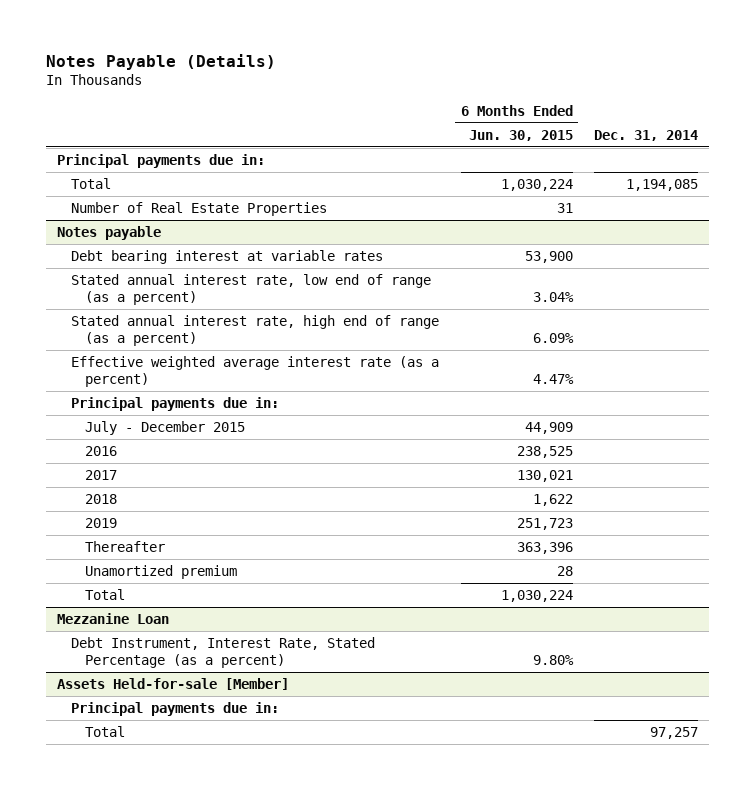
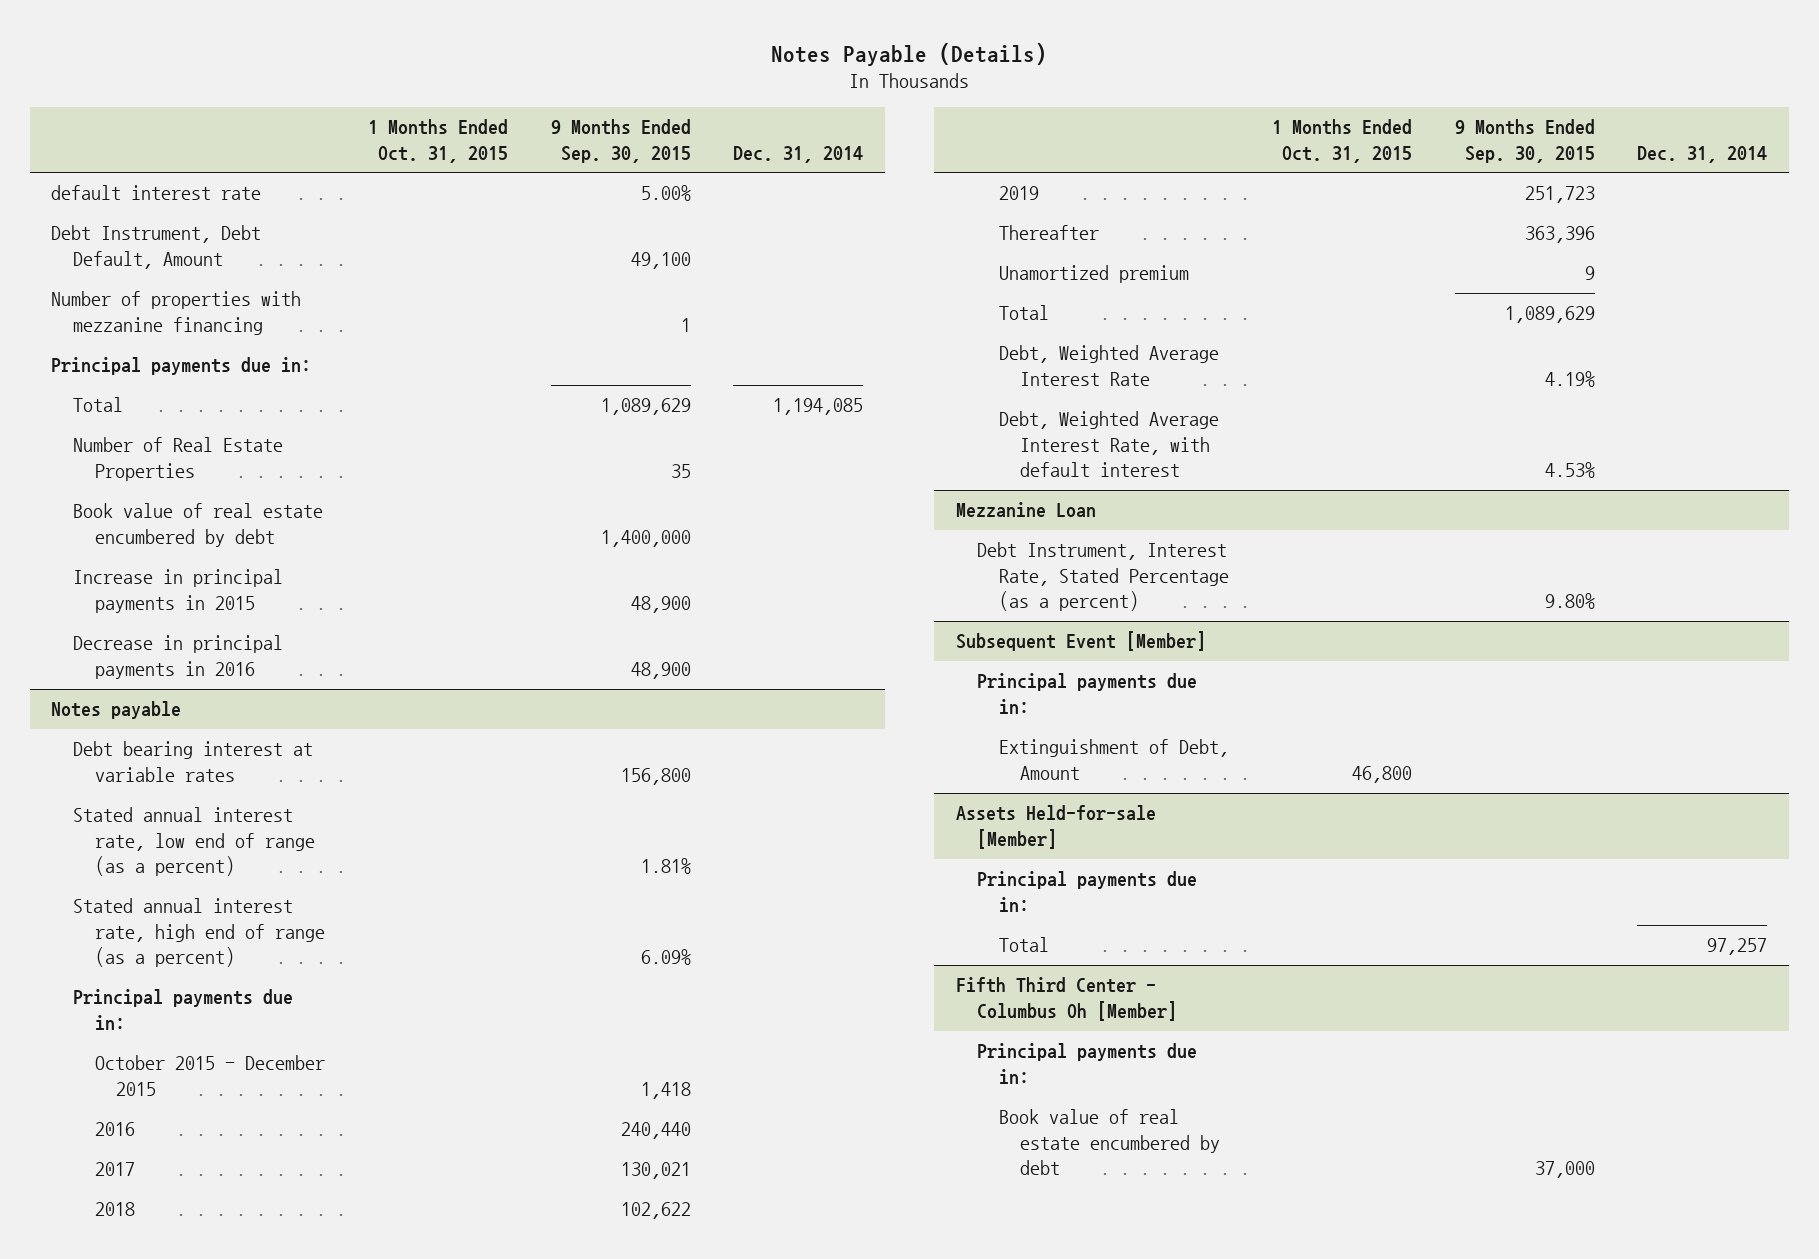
- | 6 Months Ended Jun. 30, 2015 | Dec. 31, 2014
+ | 1 Months Ended Oct. 31, 2015 | 9 Months Ended Sep. 30, 2015 | Dec. 31, 2014
+ default interest rate | | 5.00% |
+ Debt Instrument, Debt Default, Amount | | 49,100 |
+ Number of properties with mezzanine financing | | 1 |
+ Book value of real estate encumbered by debt | | 1,400,000 |
+ Increase in principal payments in 2015 | | 48,900 |
+ Decrease in principal payments in 2016 | | 48,900 |
@ Notes payable
- Effective weighted average interest rate (as a percent) | 4.47% |
- July - December 2015 | 44,909 |
+ October 2015 - December 2015 | | 1,418 |
+ Debt, Weighted Average Interest Rate | | 4.19% |
+ Debt, Weighted Average Interest Rate, with default interest | | 4.53% |
+ Subsequent Event [Member]
+ Principal payments due in:
+ Extinguishment of Debt, Amount | 46,800 | |
+ Fifth Third Center - Columbus Oh [Member]
+ Principal payments due in:
+ Book value of real estate encumbered by debt | | 37,000 |

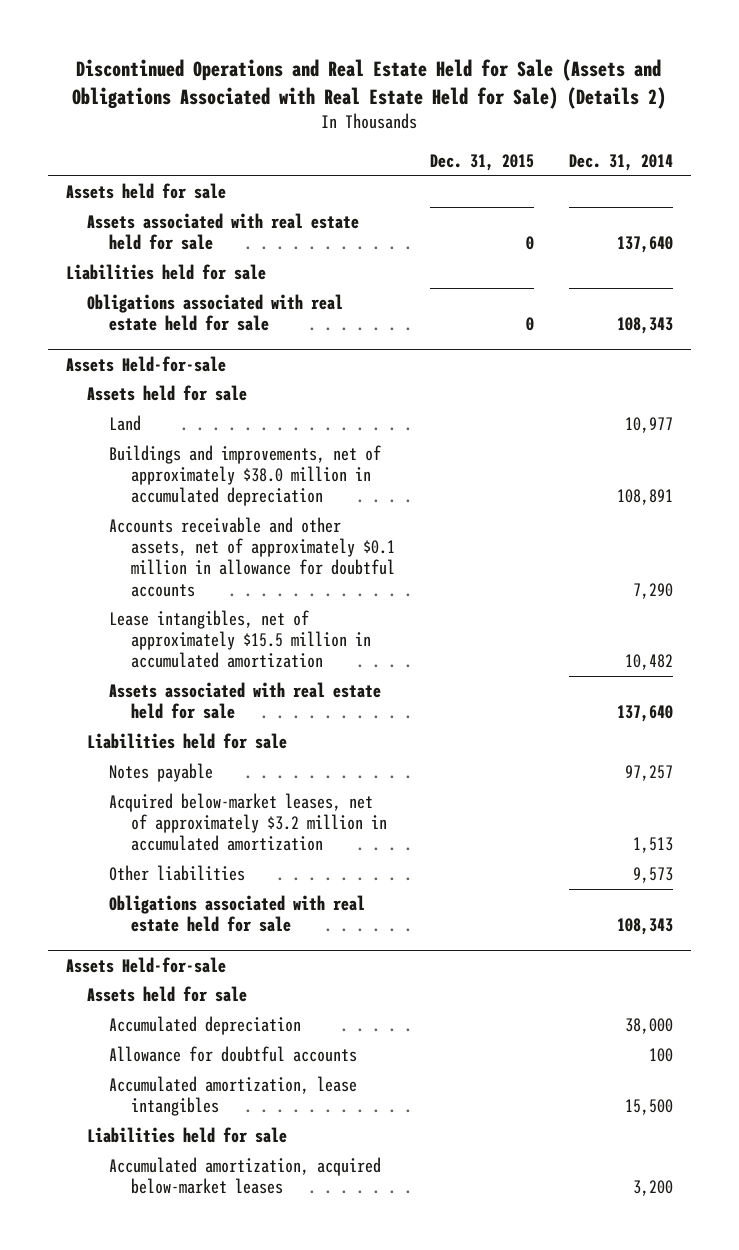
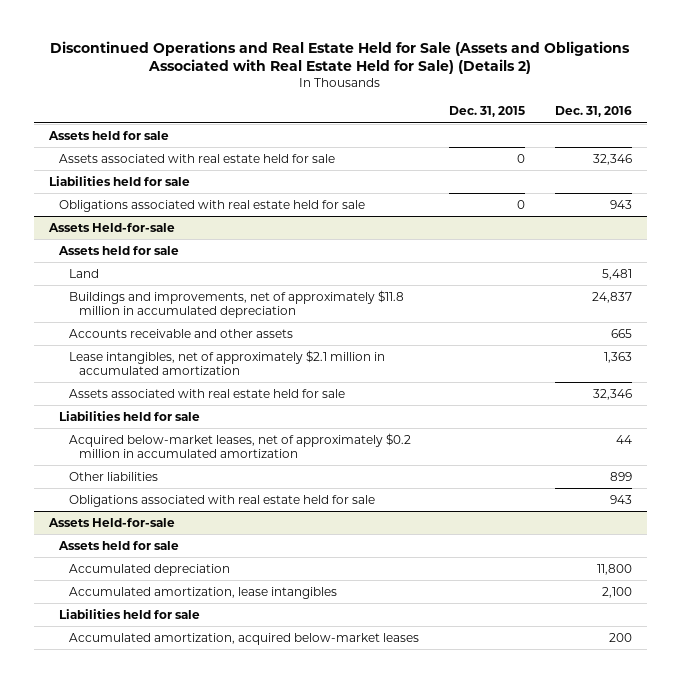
- | Dec. 31, 2015 | Dec. 31, 2014
+ | Dec. 31, 2015 | Dec. 31, 2016
@ Assets Held-for-sale
- Buildings and improvements, net of approximately $38.0 million in accumulated depreciation | | 108,891
- Accounts receivable and other assets, net of approximately $0.1 million in allowance for doubtful accounts | | 7,290
- Lease intangibles, net of approximately $15.5 million in accumulated amortization | | 10,482
+ Buildings and improvements, net of approximately $11.8 million in accumulated depreciation | | 24,837
+ Accounts receivable and other assets | | 665
+ Lease intangibles, net of approximately $2.1 million in accumulated amortization | | 1,363
- Notes payable | | 97,257
- Acquired below-market leases, net of approximately $3.2 million in accumulated amortization | | 1,513
+ Acquired below-market leases, net of approximately $0.2 million in accumulated amortization | | 44
- Allowance for doubtful accounts | | 100

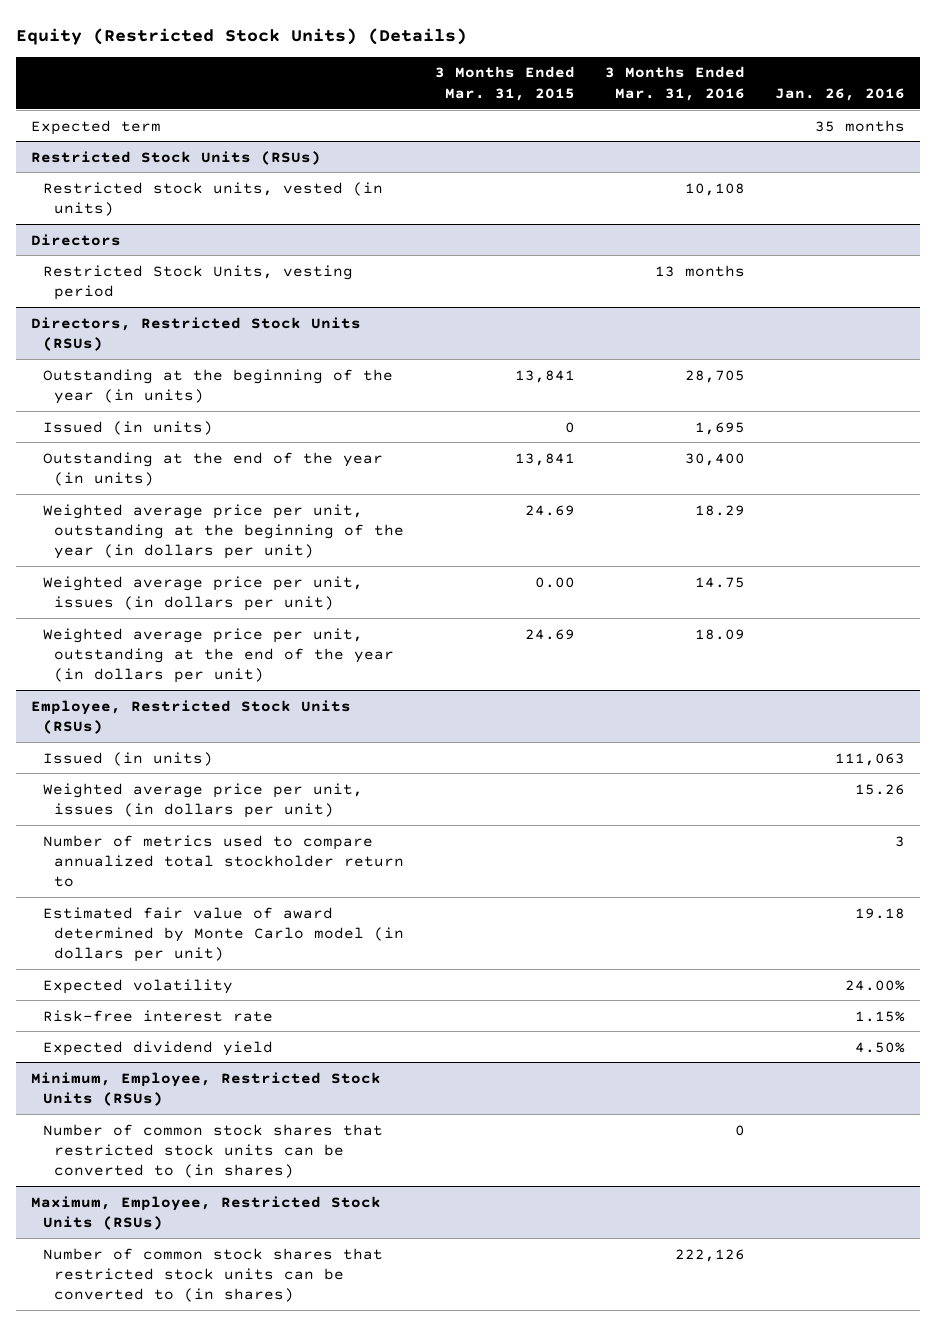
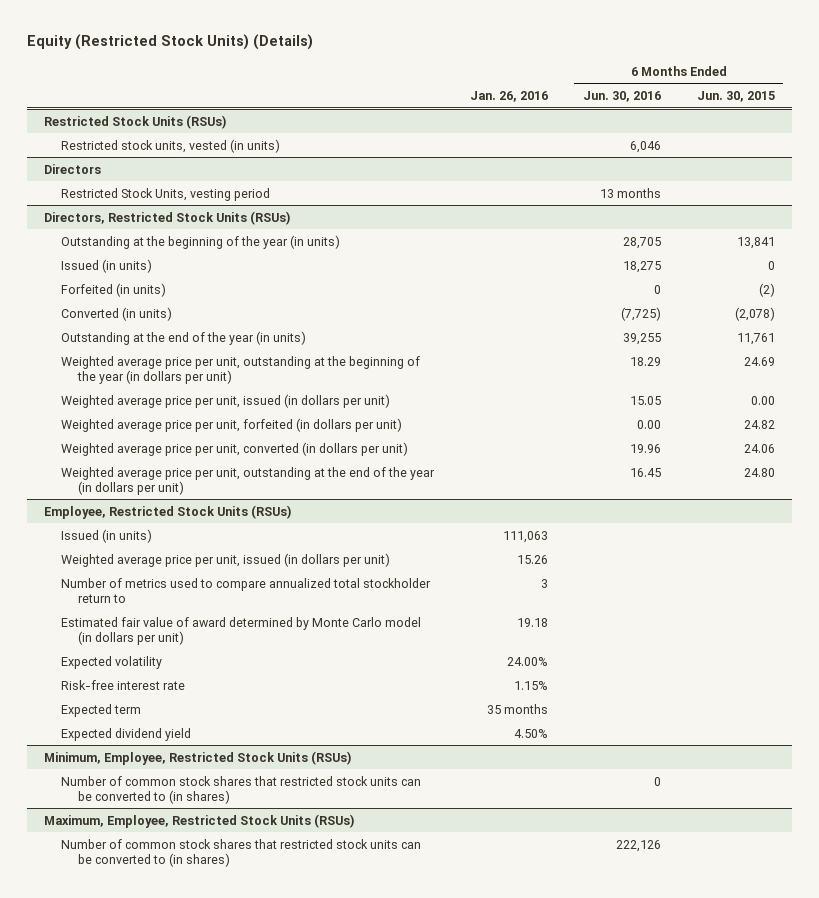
- | 3 Months Ended Mar. 31, 2015 | 3 Months Ended Mar. 31, 2016 | Jan. 26, 2016
+ | Jan. 26, 2016 | 6 Months Ended Jun. 30, 2016 | 6 Months Ended Jun. 30, 2015
- Expected term | | | 35 months
@ Directors, Restricted Stock Units (RSUs)
+ Forfeited (in units) | | 0 | (2)
+ Converted (in units) | | (7,725) | (2,078)
- Weighted average price per unit, issues (in dollars per unit) | 0.00 | 14.75 |
+ Weighted average price per unit, issued (in dollars per unit) | | 15.05 | 0.00
+ Weighted average price per unit, forfeited (in dollars per unit) | | 0.00 | 24.82
+ Weighted average price per unit, converted (in dollars per unit) | | 19.96 | 24.06
@ Employee, Restricted Stock Units (RSUs)
- Weighted average price per unit, issues (in dollars per unit) | | | 15.26
+ Weighted average price per unit, issued (in dollars per unit) | 15.26 | |
+ Expected term | 35 months | |

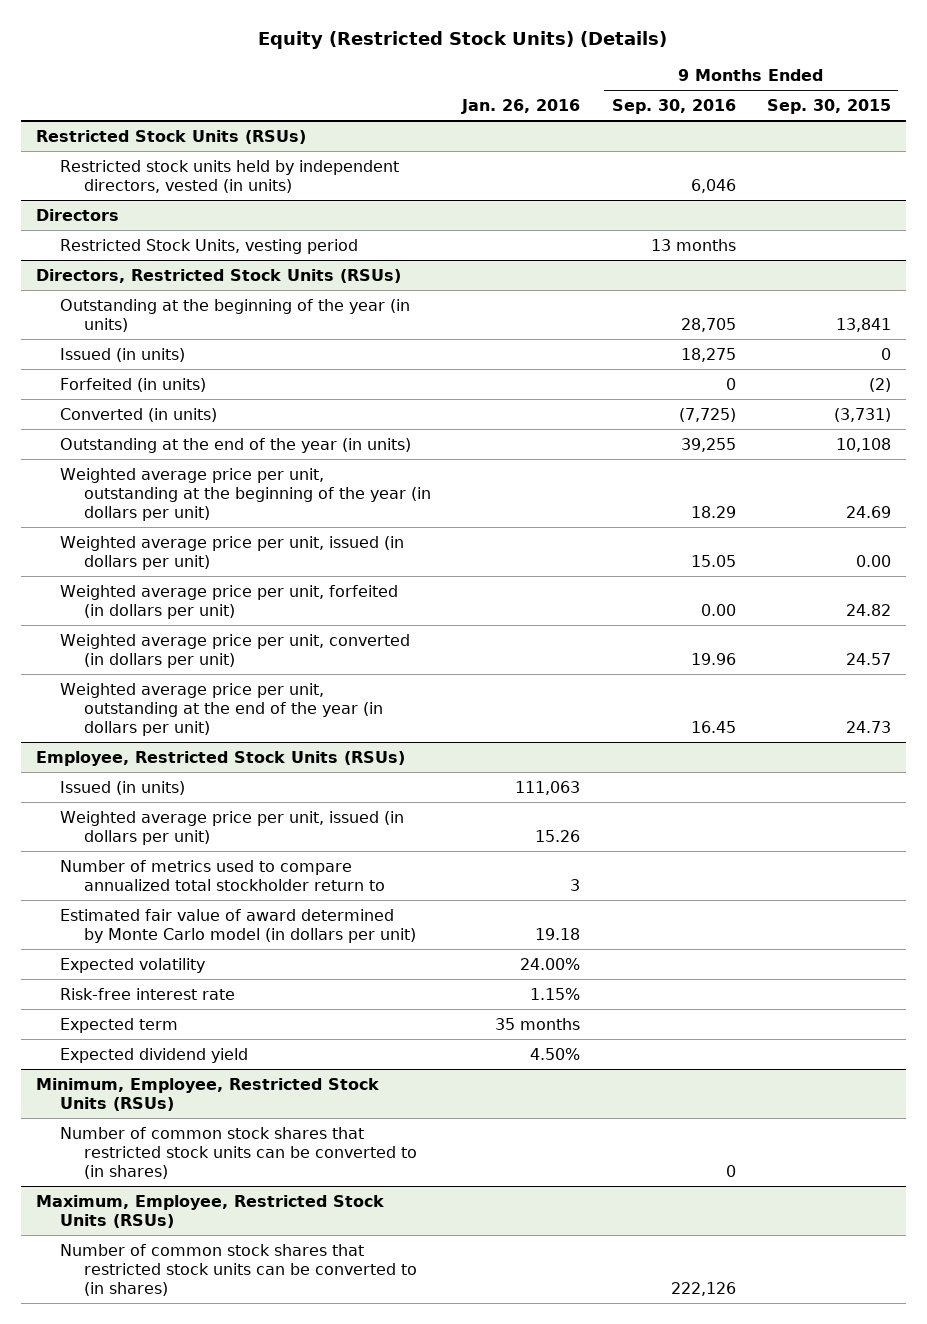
- | Jan. 26, 2016 | 6 Months Ended Jun. 30, 2016 | 6 Months Ended Jun. 30, 2015
+ | Jan. 26, 2016 | 9 Months Ended Sep. 30, 2016 | 9 Months Ended Sep. 30, 2015
@ Restricted Stock Units (RSUs)
- Restricted stock units, vested (in units) | | 6,046 |
+ Restricted stock units held by independent directors, vested (in units) | | 6,046 |

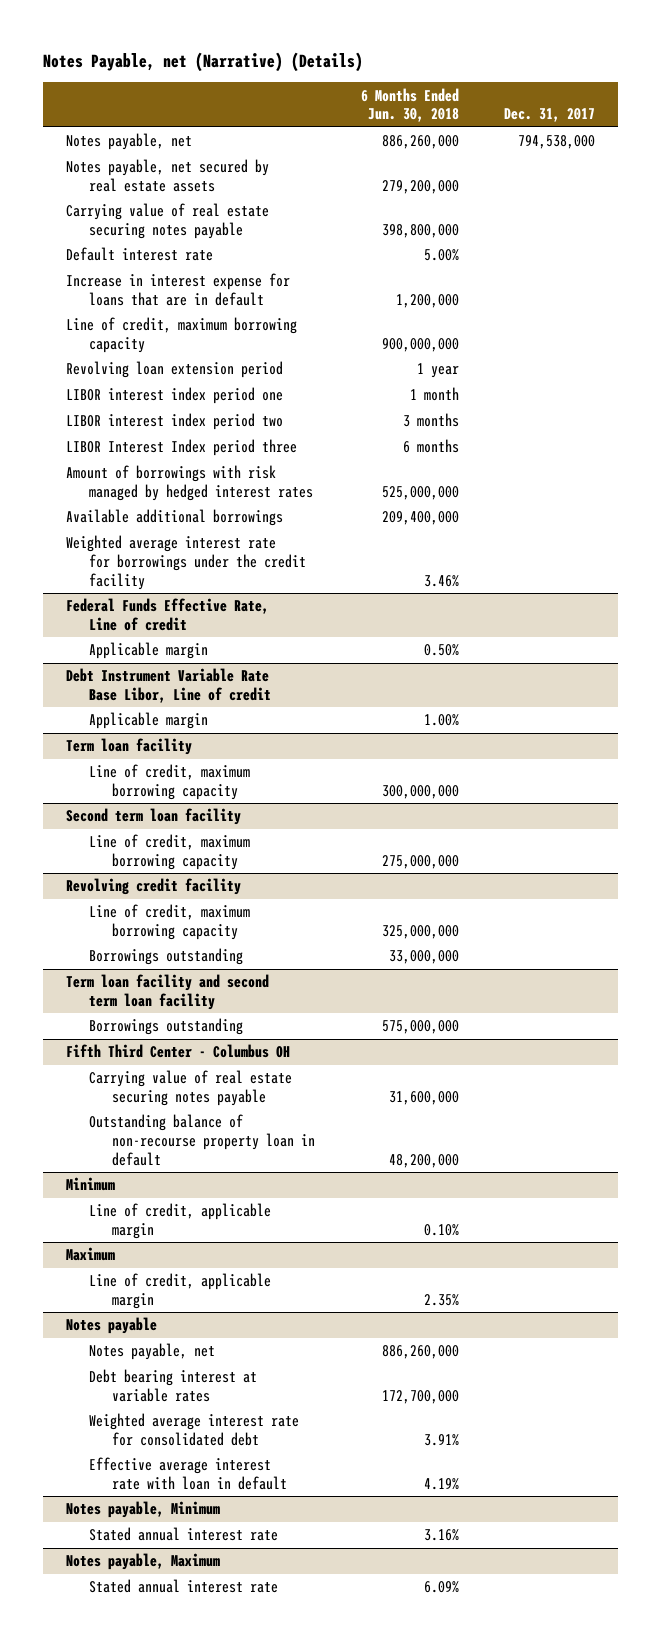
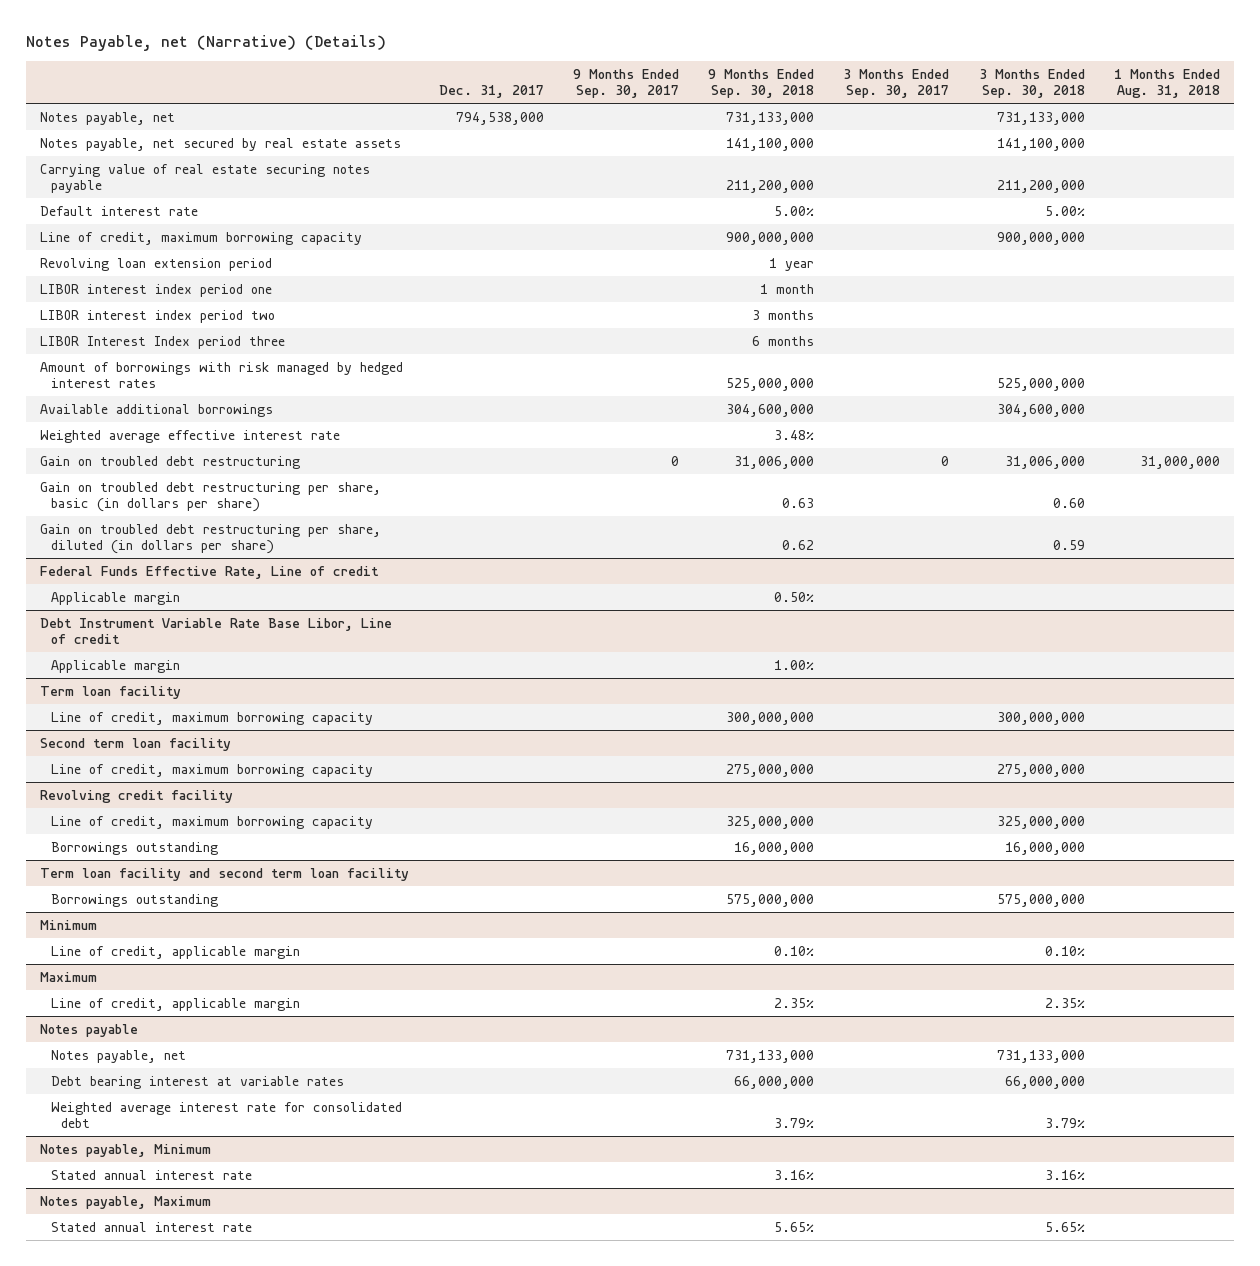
- | 6 Months Ended Jun. 30, 2018 | Dec. 31, 2017
+ | Dec. 31, 2017 | 9 Months Ended Sep. 30, 2017 | 9 Months Ended Sep. 30, 2018 | 3 Months Ended Sep. 30, 2017 | 3 Months Ended Sep. 30, 2018 | 1 Months Ended Aug. 31, 2018
- Increase in interest expense for loans that are in default | 1,200,000 |
- Weighted average interest rate for borrowings under the credit facility | 3.46% |
+ Weighted average effective interest rate | | | 3.48% | | |
+ Gain on troubled debt restructuring | | 0 | 31,006,000 | 0 | 31,006,000 | 31,000,000
+ Gain on troubled debt restructuring per share, basic (in dollars per share) | | | 0.63 | | 0.60 |
+ Gain on troubled debt restructuring per share, diluted (in dollars per share) | | | 0.62 | | 0.59 |
- Fifth Third Center - Columbus OH
- Carrying value of real estate securing notes payable | 31,600,000 |
- Outstanding balance of non-recourse property loan in default | 48,200,000 |
@ Notes payable
- Effective average interest rate with loan in default | 4.19% |

